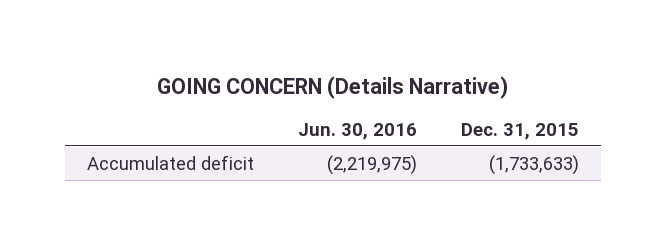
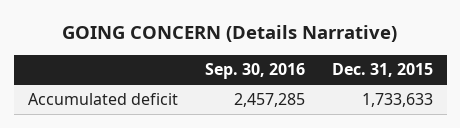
- | Jun. 30, 2016 | Dec. 31, 2015
+ | Sep. 30, 2016 | Dec. 31, 2015
- Accumulated deficit | (2,219,975) | (1,733,633)
+ Accumulated deficit | 2,457,285 | 1,733,633

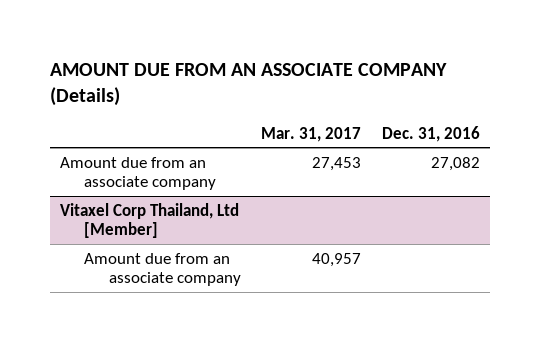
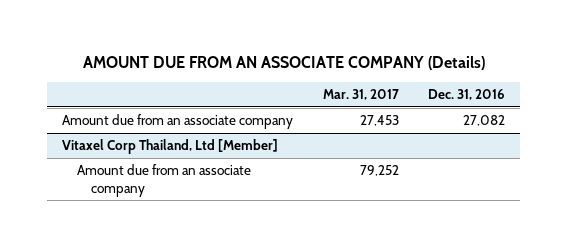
@ Vitaxel Corp Thailand, Ltd [Member]
- Amount due from an associate company | 40,957 |
+ Amount due from an associate company | 79,252 |

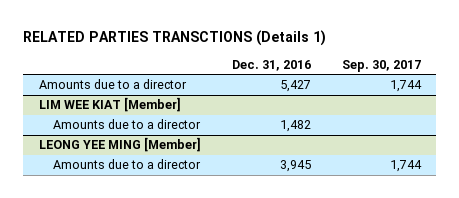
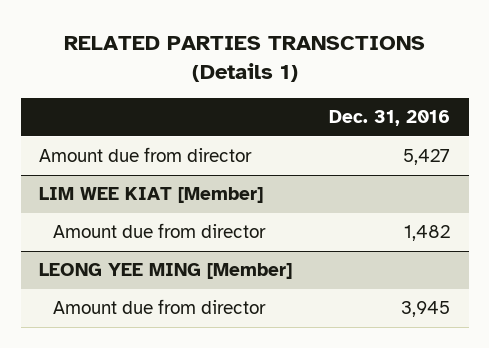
- | Dec. 31, 2016 | Sep. 30, 2017
+ | Dec. 31, 2016
- Amounts due to a director | 5,427 | 1,744
+ Amount due from director | 5,427
@ LIM WEE KIAT [Member]
- Amounts due to a director | 1,482 |
+ Amount due from director | 1,482
@ LEONG YEE MING [Member]
- Amounts due to a director | 3,945 | 1,744
+ Amount due from director | 3,945

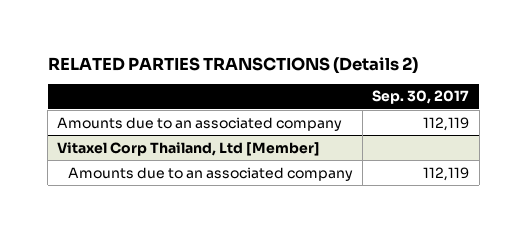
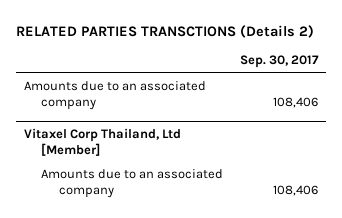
- Amounts due to an associated company | 112,119
+ Amounts due to an associated company | 108,406
@ Vitaxel Corp Thailand, Ltd [Member]
- Amounts due to an associated company | 112,119
+ Amounts due to an associated company | 108,406

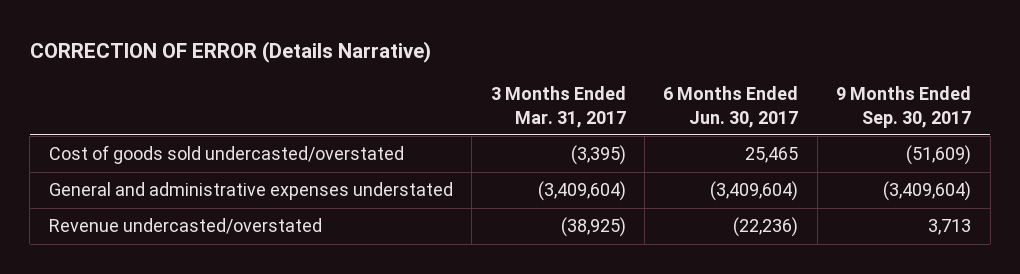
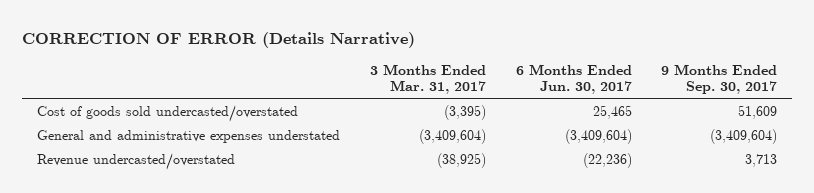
- Cost of goods sold undercasted/overstated | (3,395) | 25,465 | (51,609)
+ Cost of goods sold undercasted/overstated | (3,395) | 25,465 | 51,609

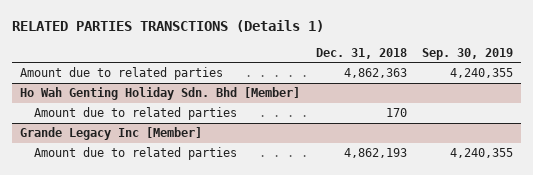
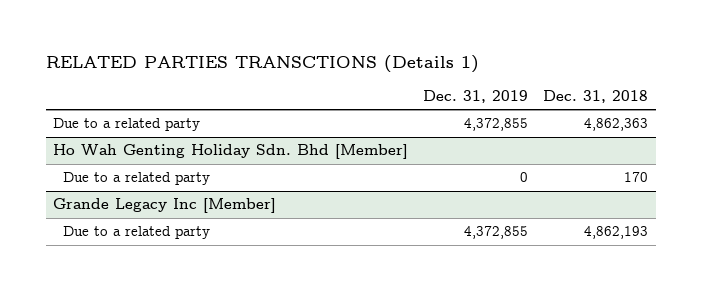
- | Dec. 31, 2018 | Sep. 30, 2019
+ | Dec. 31, 2019 | Dec. 31, 2018
- Amount due to related parties | 4,862,363 | 4,240,355
+ Due to a related party | 4,372,855 | 4,862,363
@ Ho Wah Genting Holiday Sdn. Bhd [Member]
- Amount due to related parties | 170 |
+ Due to a related party | 0 | 170
@ Grande Legacy Inc [Member]
- Amount due to related parties | 4,862,193 | 4,240,355
+ Due to a related party | 4,372,855 | 4,862,193

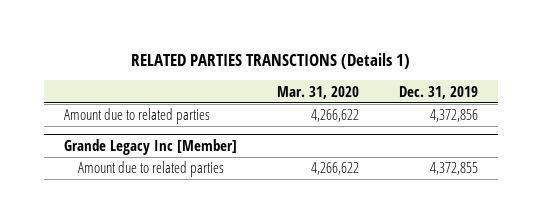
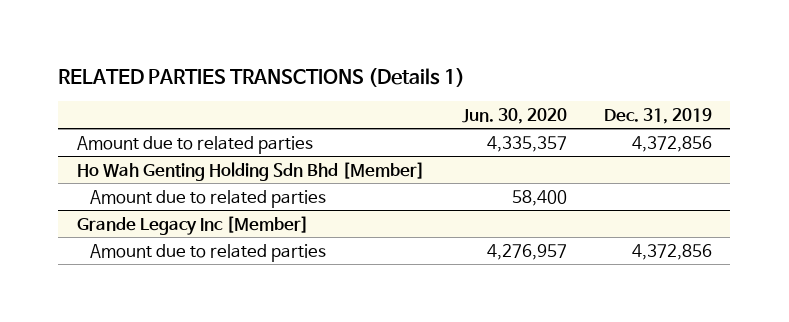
- | Mar. 31, 2020 | Dec. 31, 2019
+ | Jun. 30, 2020 | Dec. 31, 2019
+ Ho Wah Genting Holding Sdn Bhd [Member]
+ Amount due to related parties | 58,400 |
@ Grande Legacy Inc [Member]
- Amount due to related parties | 4,266,622 | 4,372,855
+ Amount due to related parties | 4,276,957 | 4,372,856

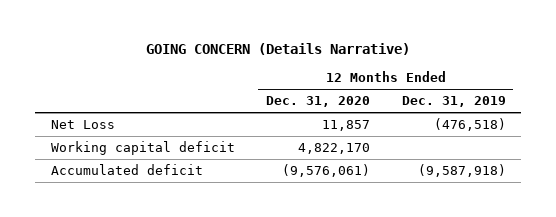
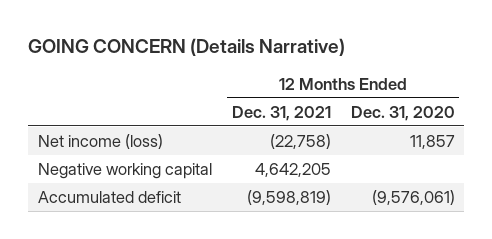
- | 12 Months Ended Dec. 31, 2020 | 12 Months Ended Dec. 31, 2019
+ | 12 Months Ended Dec. 31, 2021 | 12 Months Ended Dec. 31, 2020
- Net Loss | 11,857 | (476,518)
- Working capital deficit | 4,822,170 |
+ Net income (loss) | (22,758) | 11,857
+ Negative working capital | 4,642,205 |

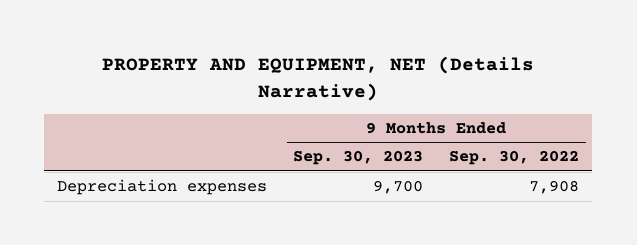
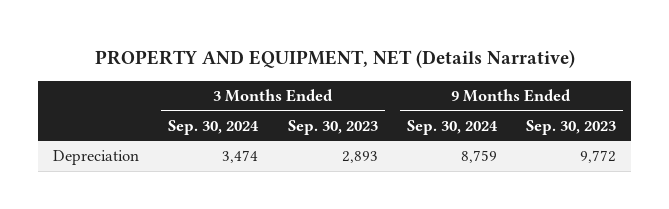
- | 9 Months Ended Sep. 30, 2023 | 9 Months Ended Sep. 30, 2022
+ | 3 Months Ended Sep. 30, 2024 | 3 Months Ended Sep. 30, 2023 | 9 Months Ended Sep. 30, 2024 | 9 Months Ended Sep. 30, 2023
- Depreciation expenses | 9,700 | 7,908
+ Depreciation | 3,474 | 2,893 | 8,759 | 9,772

